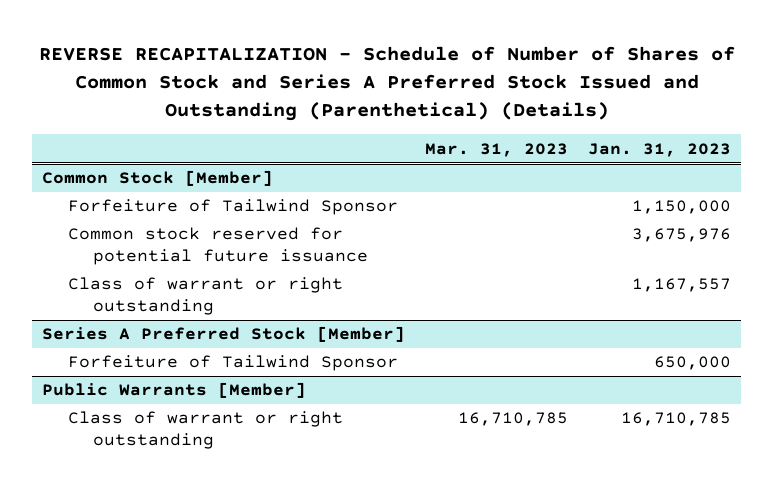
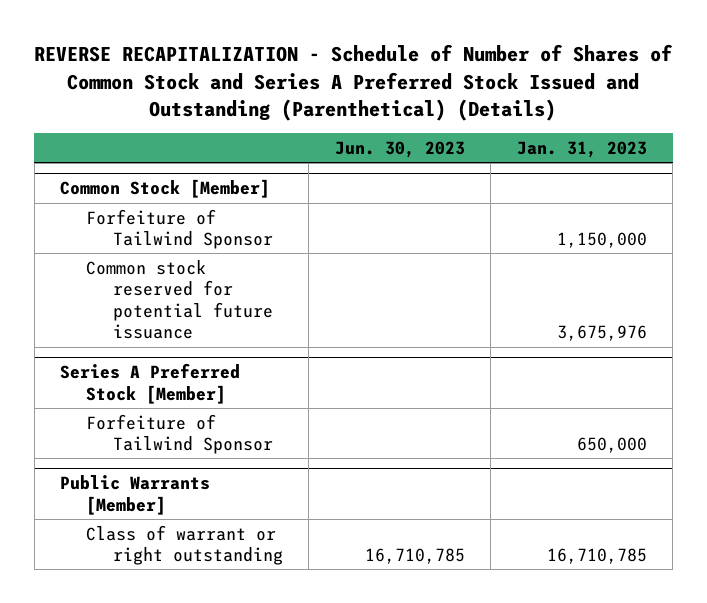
- | Mar. 31, 2023 | Jan. 31, 2023
+ | Jun. 30, 2023 | Jan. 31, 2023
@ Common Stock [Member]
- Class of warrant or right outstanding | | 1,167,557

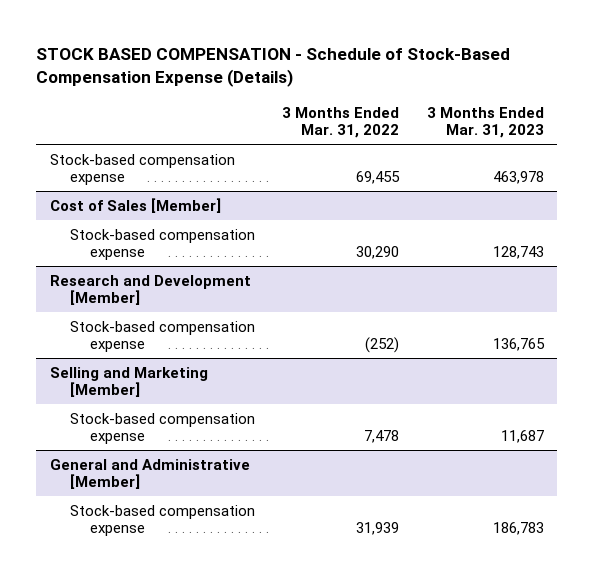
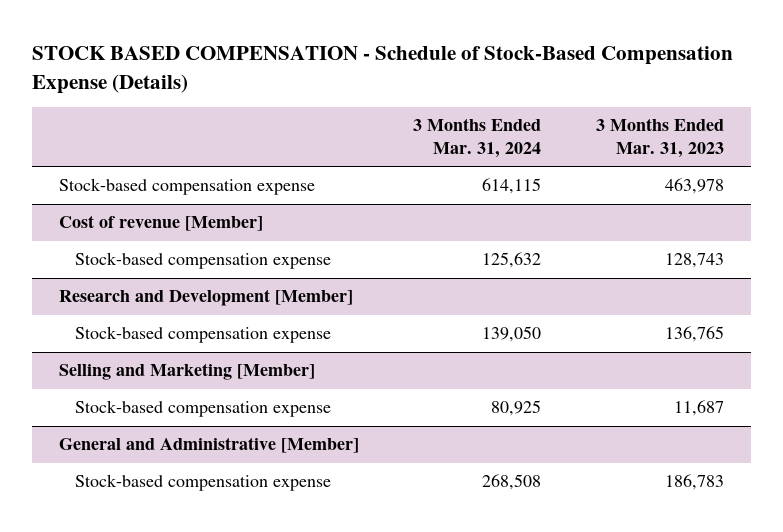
- | 3 Months Ended Mar. 31, 2022 | 3 Months Ended Mar. 31, 2023
+ | 3 Months Ended Mar. 31, 2024 | 3 Months Ended Mar. 31, 2023
- Cost of Sales [Member]
+ Cost of revenue [Member]

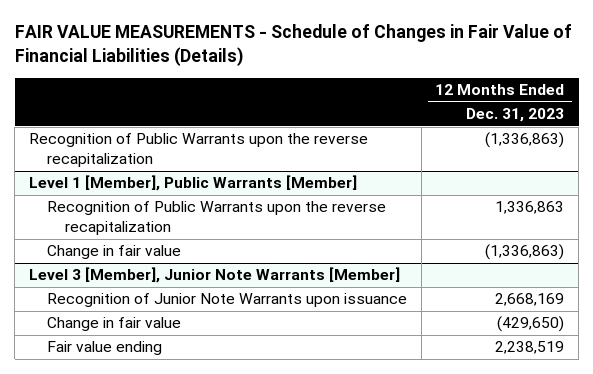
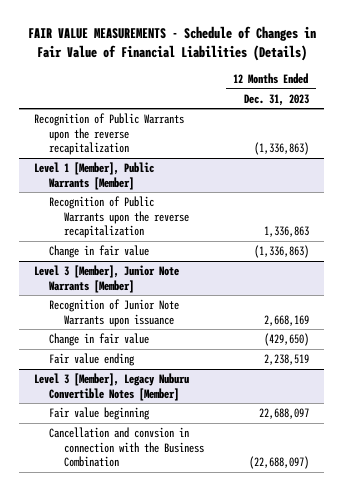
+ Level 3 [Member], Legacy Nuburu Convertible Notes [Member]
+ Fair value beginning | 22,688,097
+ Cancellation and convsion in connection with the Business Combination | (22,688,097)

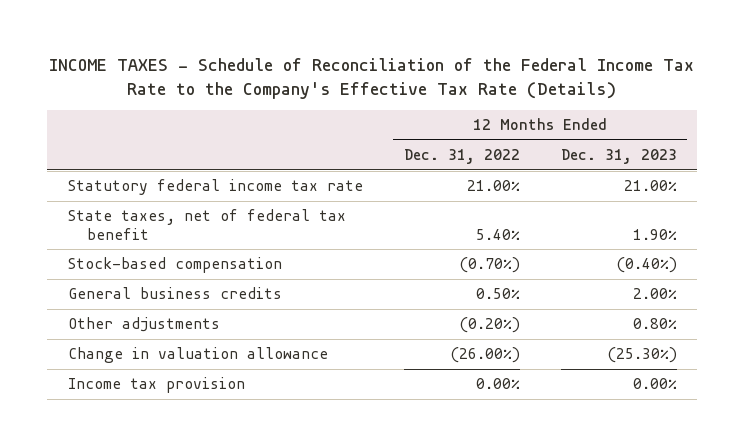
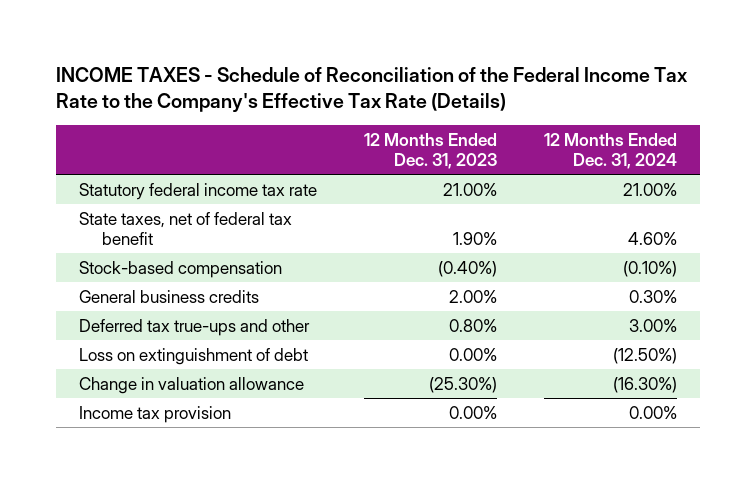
- | 12 Months Ended Dec. 31, 2022 | 12 Months Ended Dec. 31, 2023
+ | 12 Months Ended Dec. 31, 2023 | 12 Months Ended Dec. 31, 2024
- Other adjustments | (0.20%) | 0.80%
+ Deferred tax true-ups and other | 0.80% | 3.00%
+ Loss on extinguishment of debt | 0.00% | (12.50%)

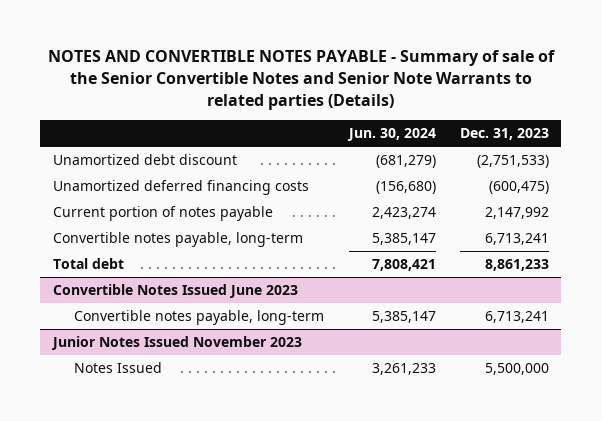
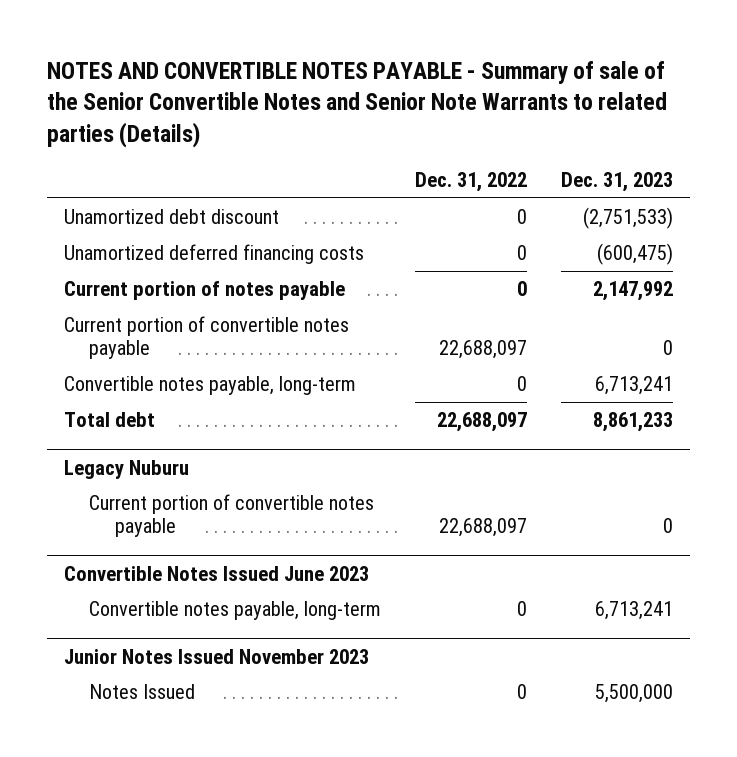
- | Jun. 30, 2024 | Dec. 31, 2023
+ | Dec. 31, 2022 | Dec. 31, 2023
+ Current portion of convertible notes payable | 22,688,097 | 0
+ Legacy Nuburu
+ Current portion of convertible notes payable | 22,688,097 | 0

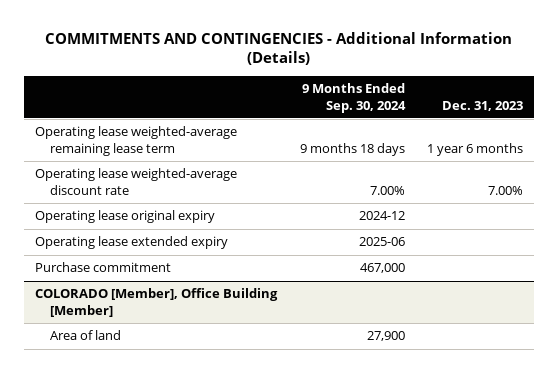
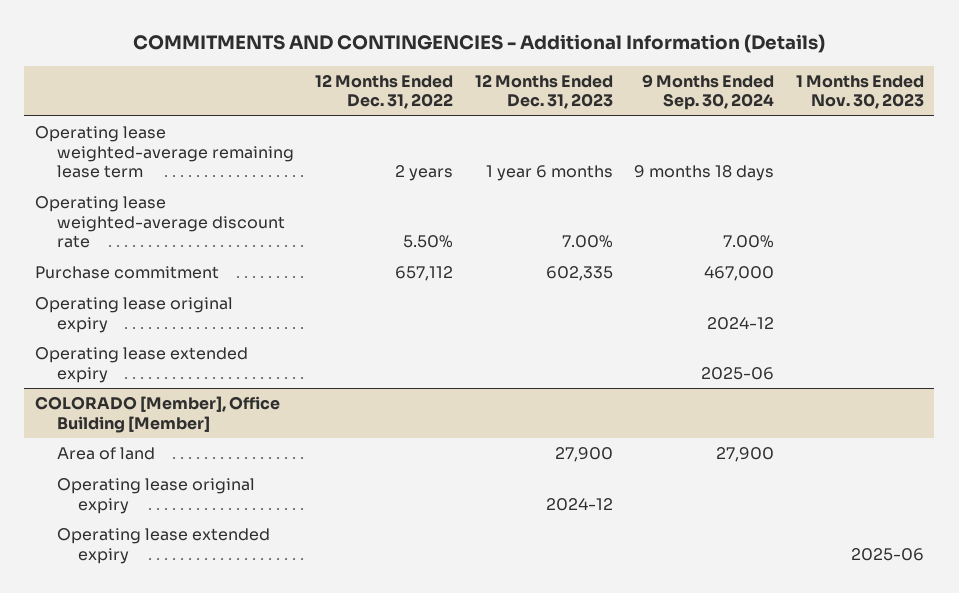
- | 9 Months Ended Sep. 30, 2024 | Dec. 31, 2023
+ | 12 Months Ended Dec. 31, 2022 | 12 Months Ended Dec. 31, 2023 | 9 Months Ended Sep. 30, 2024 | 1 Months Ended Nov. 30, 2023
moved up: Purchase commitment | 657,112 | 602,335 | 467,000 |
@ COLORADO [Member], Office Building [Member]
+ Operating lease original expiry | | 2024-12 | |
+ Operating lease extended expiry | | | | 2025-06

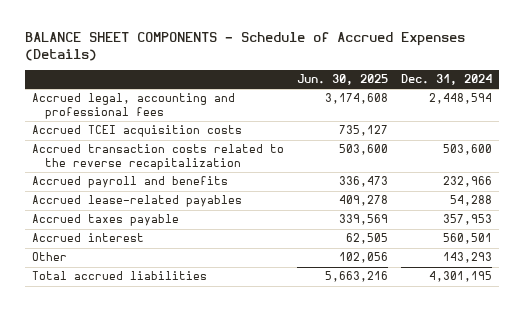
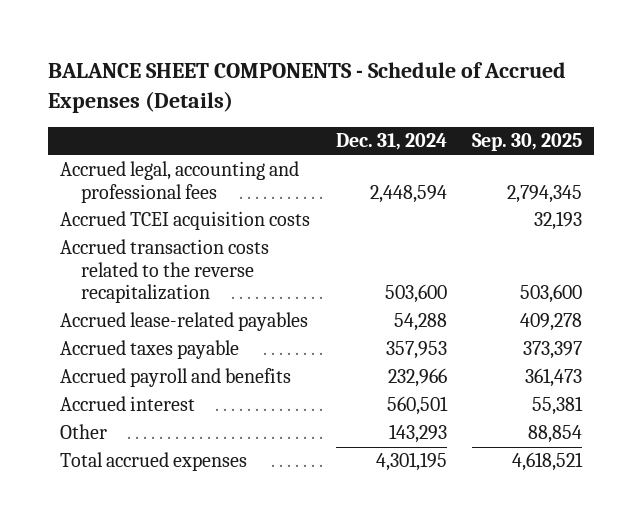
- | Jun. 30, 2025 | Dec. 31, 2024
+ | Dec. 31, 2024 | Sep. 30, 2025
moved down: Accrued payroll and benefits | 232,966 | 361,473
- Total accrued liabilities | 5,663,216 | 4,301,195
+ Total accrued expenses | 4,301,195 | 4,618,521

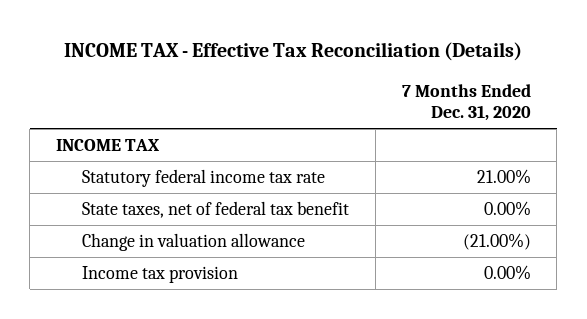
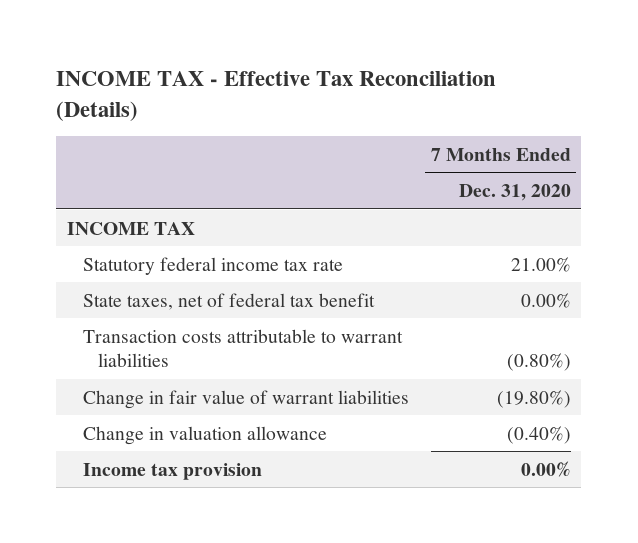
- Change in valuation allowance | (21.00%)
+ Transaction costs attributable to warrant liabilities | (0.80%)
+ Change in fair value of warrant liabilities | (19.80%)
+ Change in valuation allowance | (0.40%)

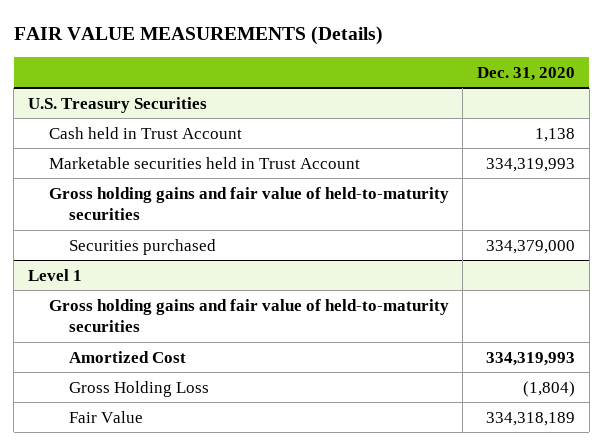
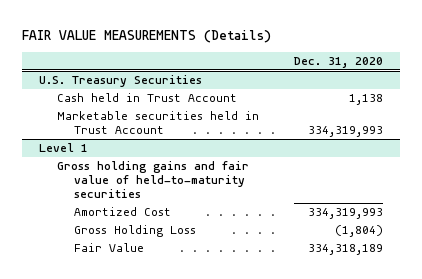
@ U.S. Treasury Securities
- Gross holding gains and fair value of held-to-maturity securities
- Securities purchased | 334,379,000

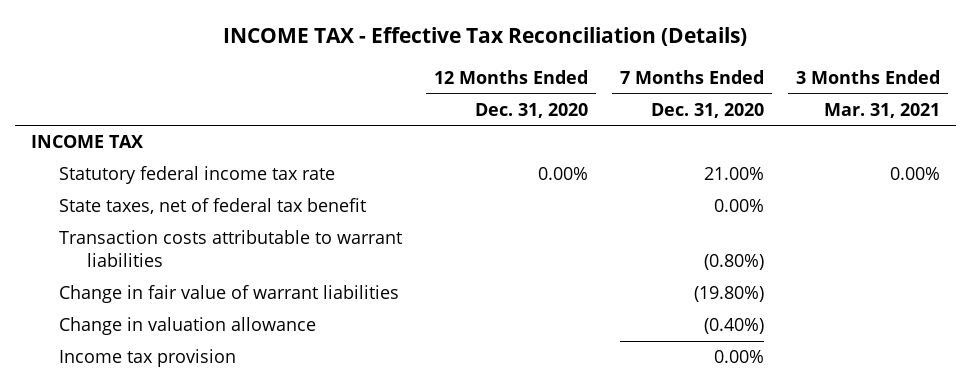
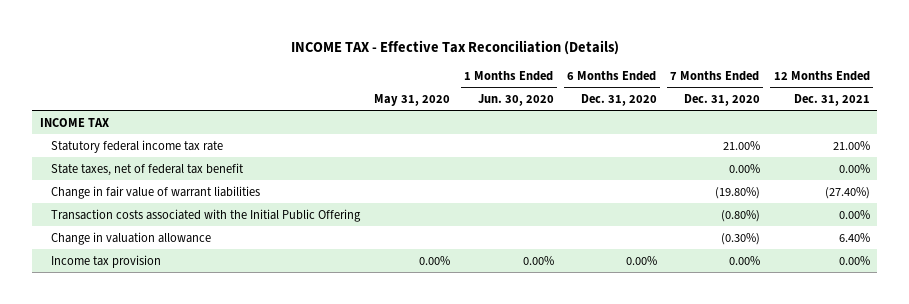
- | 12 Months Ended Dec. 31, 2020 | 7 Months Ended Dec. 31, 2020 | 3 Months Ended Mar. 31, 2021
+ | May 31, 2020 | 1 Months Ended Jun. 30, 2020 | 6 Months Ended Dec. 31, 2020 | 7 Months Ended Dec. 31, 2020 | 12 Months Ended Dec. 31, 2021
- Transaction costs attributable to warrant liabilities | | (0.80%) |
- Change in valuation allowance | | (0.40%) |
+ Transaction costs associated with the Initial Public Offering | | | | (0.80%) | 0.00%
+ Change in valuation allowance | | | | (0.30%) | 6.40%

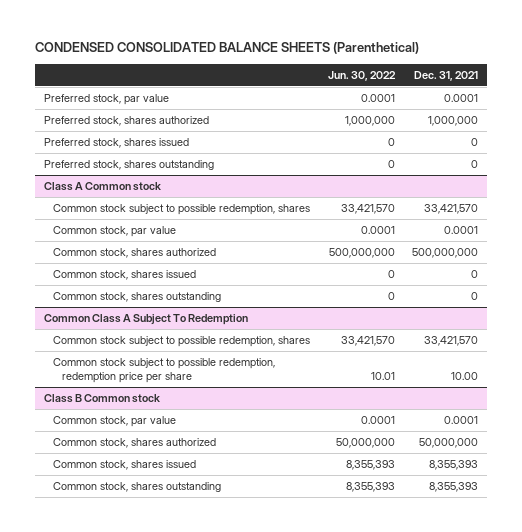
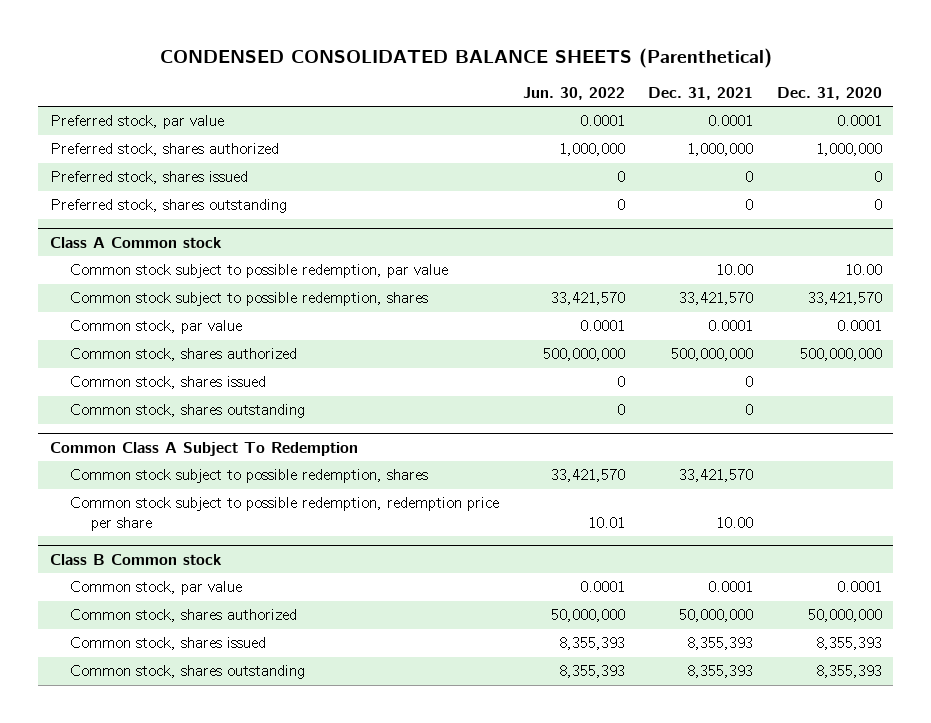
- | Jun. 30, 2022 | Dec. 31, 2021
+ | Jun. 30, 2022 | Dec. 31, 2021 | Dec. 31, 2020
@ Class A Common stock
+ Common stock subject to possible redemption, par value | | 10.00 | 10.00

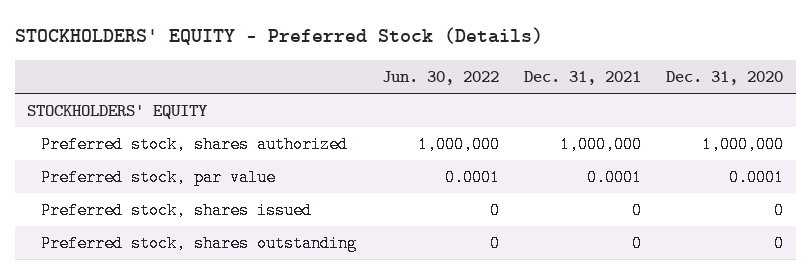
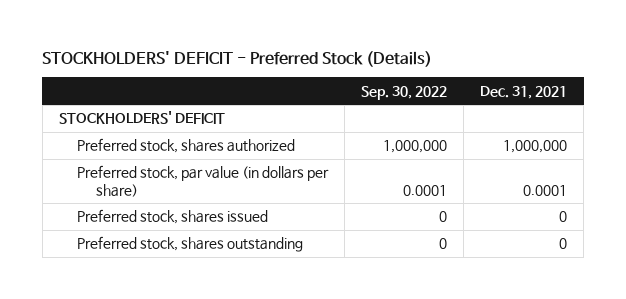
- STOCKHOLDERS' EQUITY - Preferred Stock (Details)
+ STOCKHOLDERS' DEFICIT - Preferred Stock (Details)
- | Jun. 30, 2022 | Dec. 31, 2021 | Dec. 31, 2020
+ | Sep. 30, 2022 | Dec. 31, 2021
- STOCKHOLDERS' EQUITY
+ STOCKHOLDERS' DEFICIT
- Preferred stock, par value | 0.0001 | 0.0001 | 0.0001
+ Preferred stock, par value (in dollars per share) | 0.0001 | 0.0001

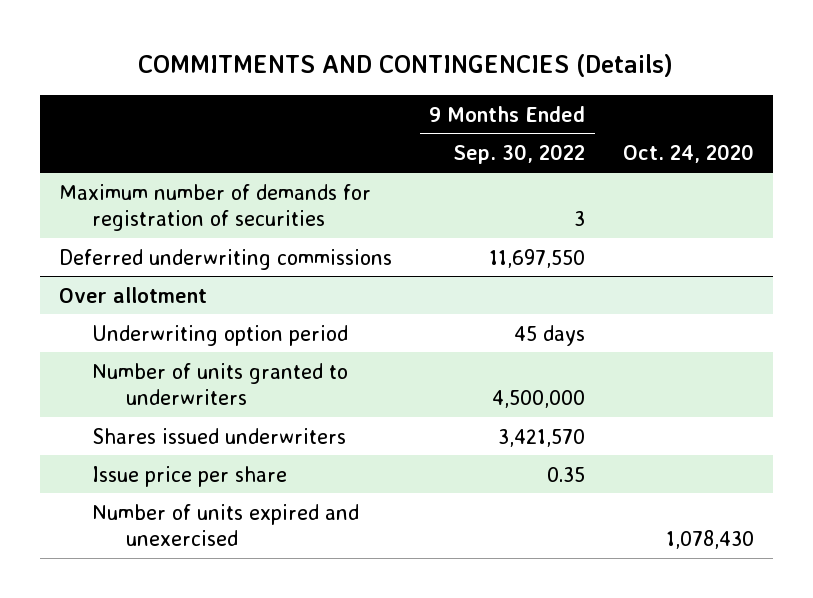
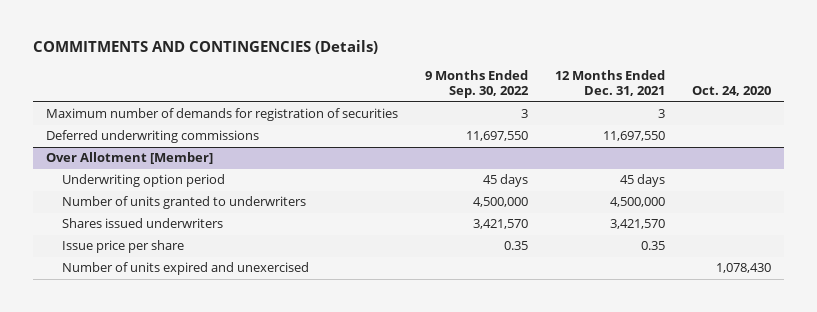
- | 9 Months Ended Sep. 30, 2022 | Oct. 24, 2020
+ | 9 Months Ended Sep. 30, 2022 | 12 Months Ended Dec. 31, 2021 | Oct. 24, 2020
- Over allotment
+ Over Allotment [Member]

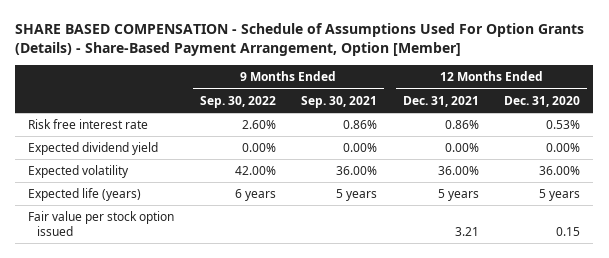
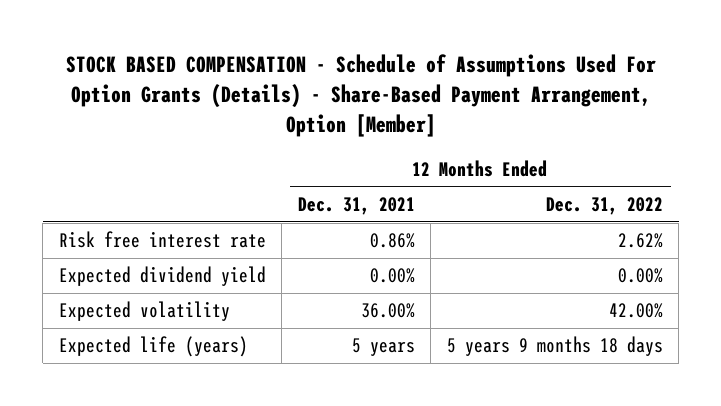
- SHARE BASED COMPENSATION - Schedule of Assumptions Used For Option Grants (Details) - Share-Based Payment Arrangement, Option [Member]
+ STOCK BASED COMPENSATION - Schedule of Assumptions Used For Option Grants (Details) - Share-Based Payment Arrangement, Option [Member]
- | 9 Months Ended Sep. 30, 2022 | 9 Months Ended Sep. 30, 2021 | 12 Months Ended Dec. 31, 2021 | 12 Months Ended Dec. 31, 2020
+ | 12 Months Ended Dec. 31, 2021 | 12 Months Ended Dec. 31, 2022
- Fair value per stock option issued | | | 3.21 | 0.15

